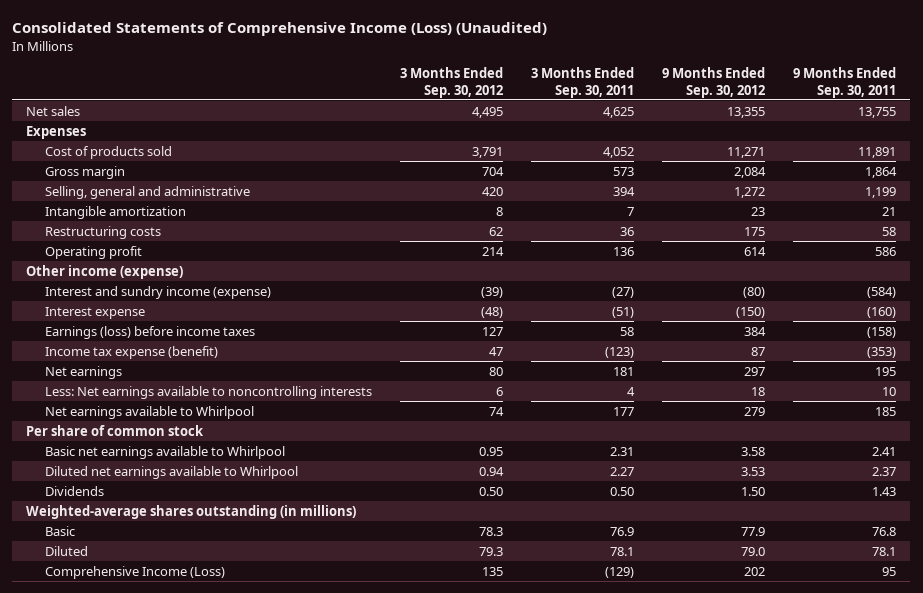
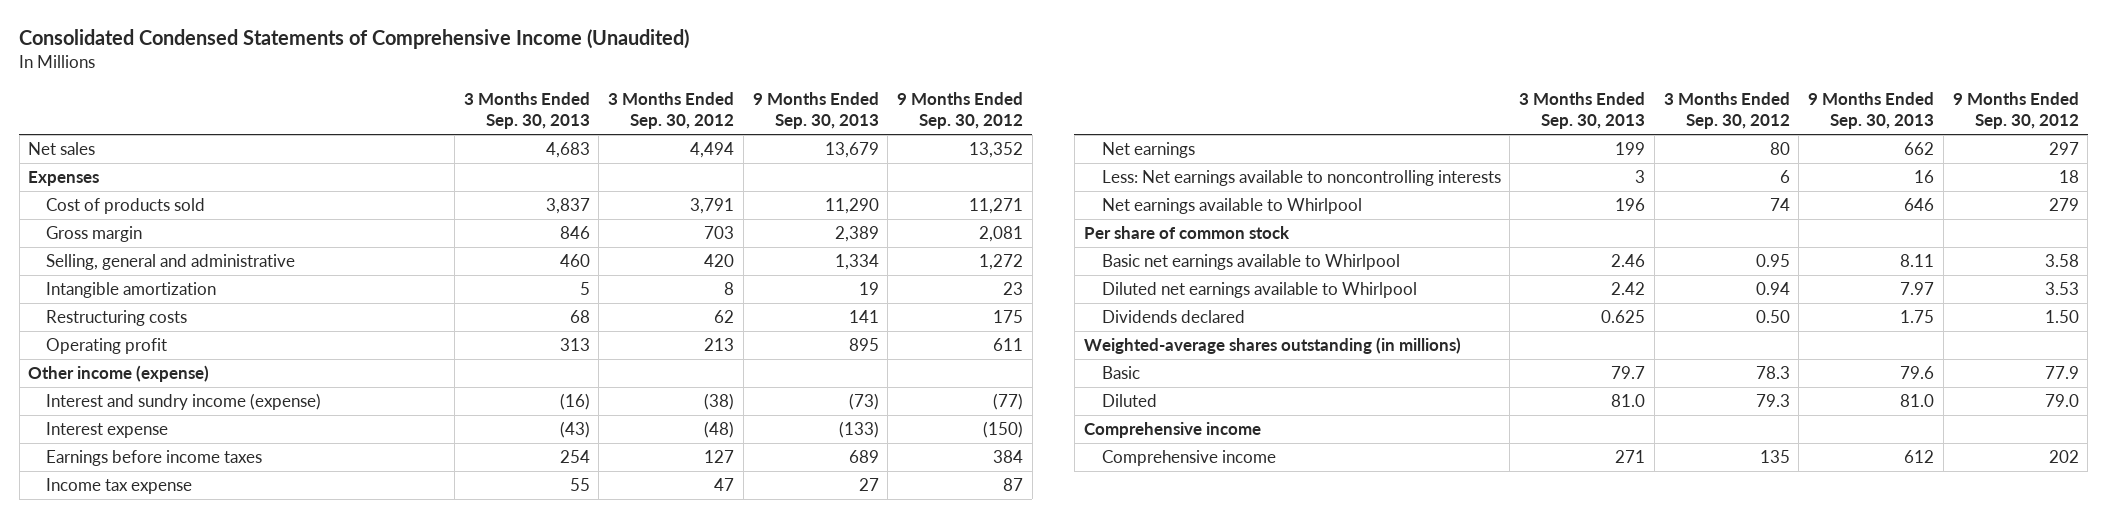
- Consolidated Statements of Comprehensive Income (Loss) (Unaudited)
+ Consolidated Condensed Statements of Comprehensive Income (Unaudited)
- | 3 Months Ended Sep. 30, 2012 | 3 Months Ended Sep. 30, 2011 | 9 Months Ended Sep. 30, 2012 | 9 Months Ended Sep. 30, 2011
+ | 3 Months Ended Sep. 30, 2013 | 3 Months Ended Sep. 30, 2012 | 9 Months Ended Sep. 30, 2013 | 9 Months Ended Sep. 30, 2012
- Net sales | 4,495 | 4,625 | 13,355 | 13,755
+ Net sales | 4,683 | 4,494 | 13,679 | 13,352
- Gross margin | 704 | 573 | 2,084 | 1,864
+ Gross margin | 846 | 703 | 2,389 | 2,081
- Operating profit | 214 | 136 | 614 | 586
+ Operating profit | 313 | 213 | 895 | 611
- Interest and sundry income (expense) | (39) | (27) | (80) | (584)
+ Interest and sundry income (expense) | (16) | (38) | (73) | (77)
- Earnings (loss) before income taxes | 127 | 58 | 384 | (158)
- Income tax expense (benefit) | 47 | (123) | 87 | (353)
+ Earnings before income taxes | 254 | 127 | 689 | 384
+ Income tax expense | 55 | 47 | 27 | 87
- Dividends | 0.50 | 0.50 | 1.50 | 1.43
+ Dividends declared | 0.625 | 0.50 | 1.75 | 1.50
- Comprehensive Income (Loss) | 135 | (129) | 202 | 95
+ Comprehensive income
+ Comprehensive income | 271 | 135 | 612 | 202

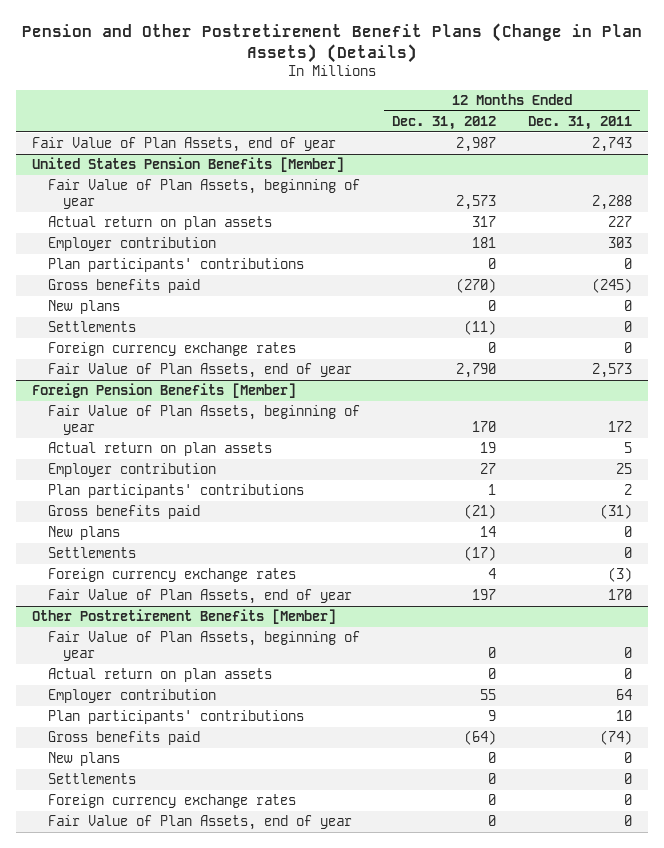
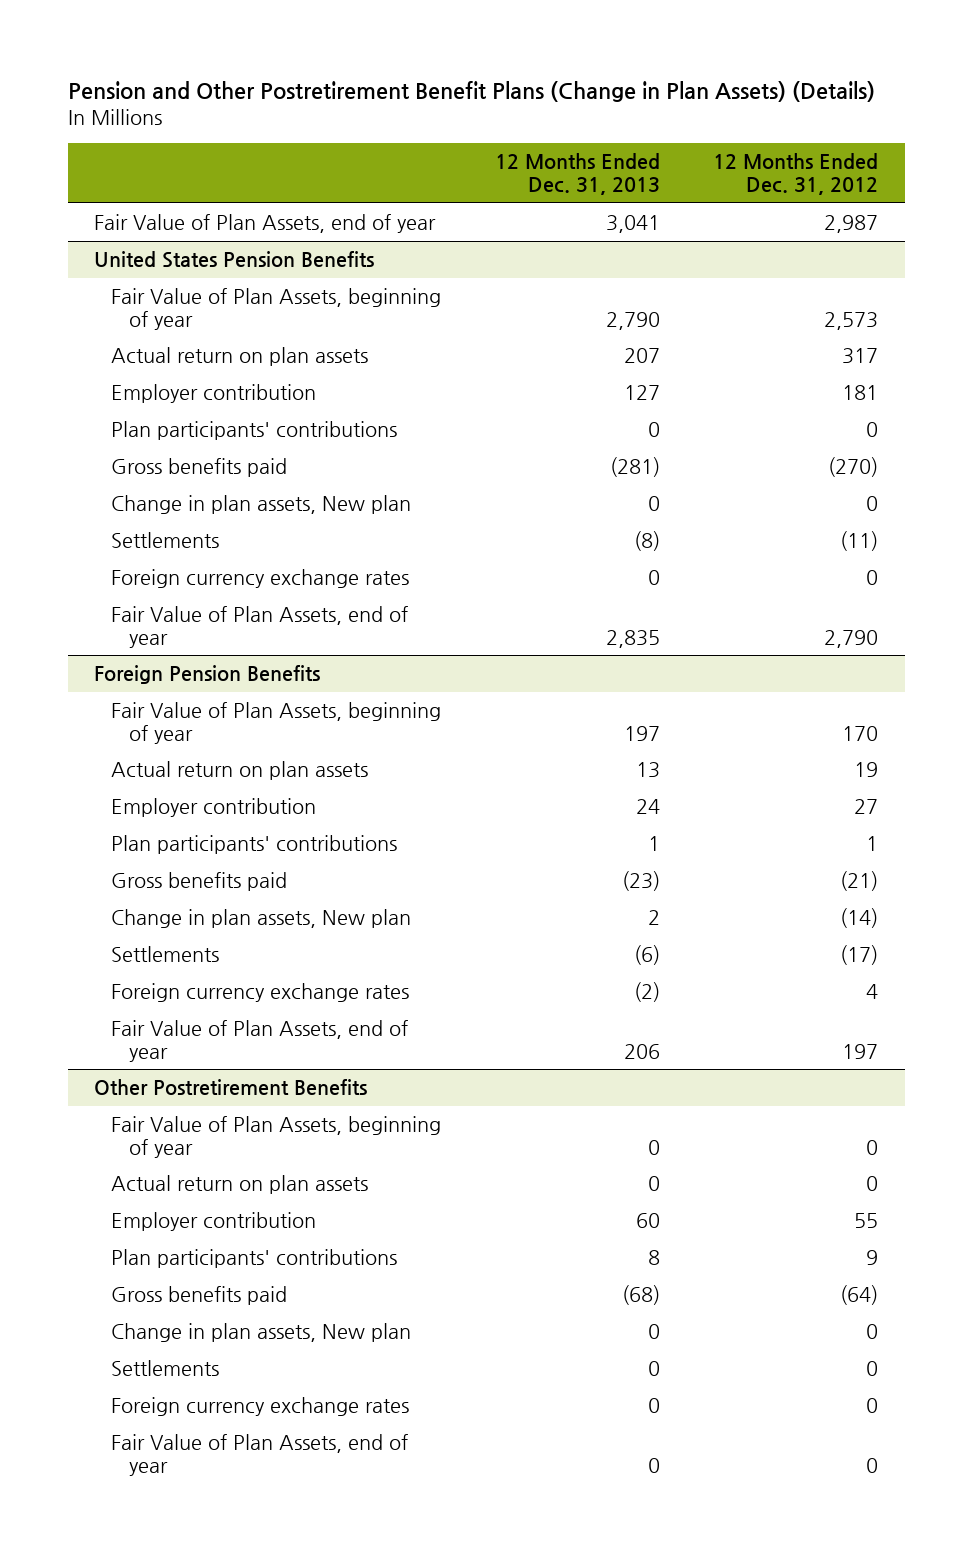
- | 12 Months Ended Dec. 31, 2012 | 12 Months Ended Dec. 31, 2011
+ | 12 Months Ended Dec. 31, 2013 | 12 Months Ended Dec. 31, 2012
- United States Pension Benefits [Member]
+ United States Pension Benefits
- New plans | 0 | 0
+ Change in plan assets, New plan | 0 | 0
- Foreign Pension Benefits [Member]
+ Foreign Pension Benefits
- New plans | 14 | 0
+ Change in plan assets, New plan | 2 | (14)
- Other Postretirement Benefits [Member]
+ Other Postretirement Benefits
- New plans | 0 | 0
+ Change in plan assets, New plan | 0 | 0

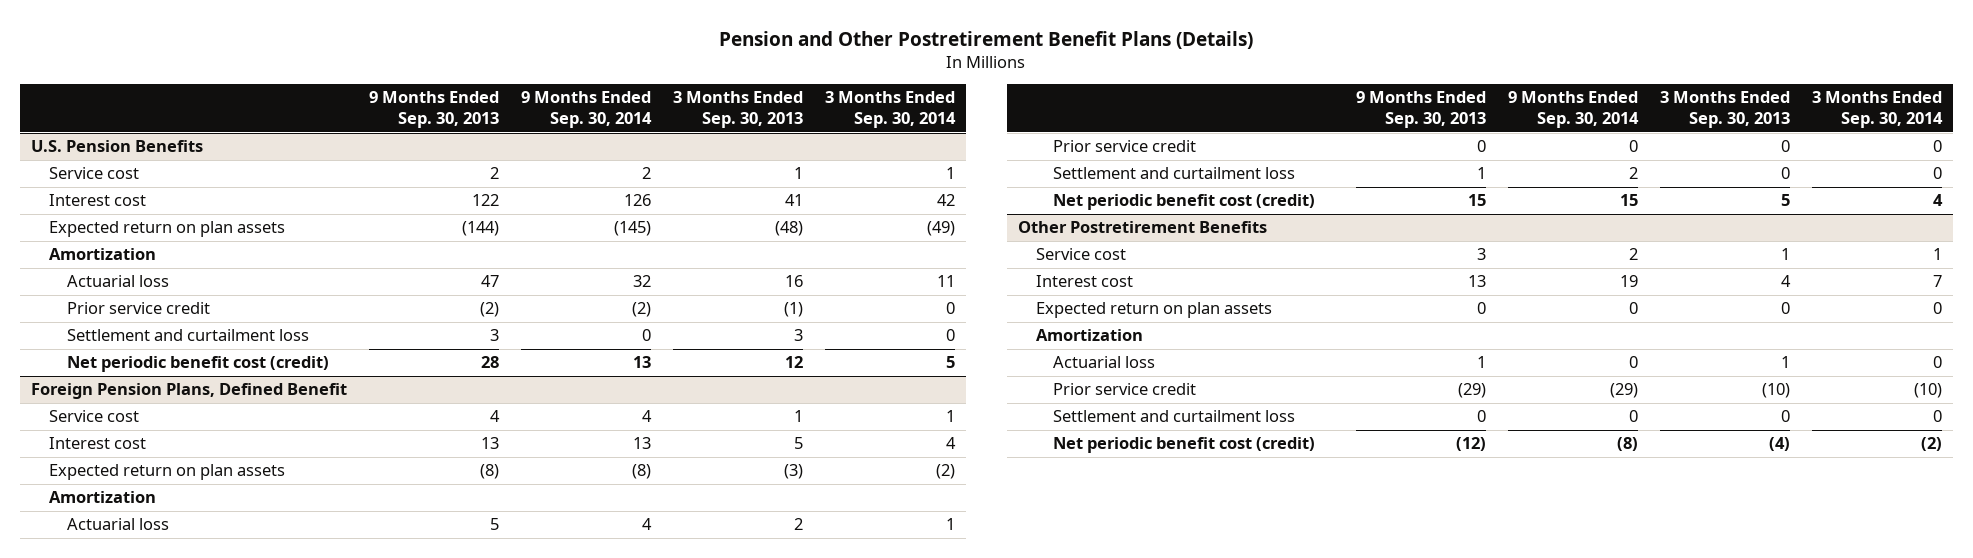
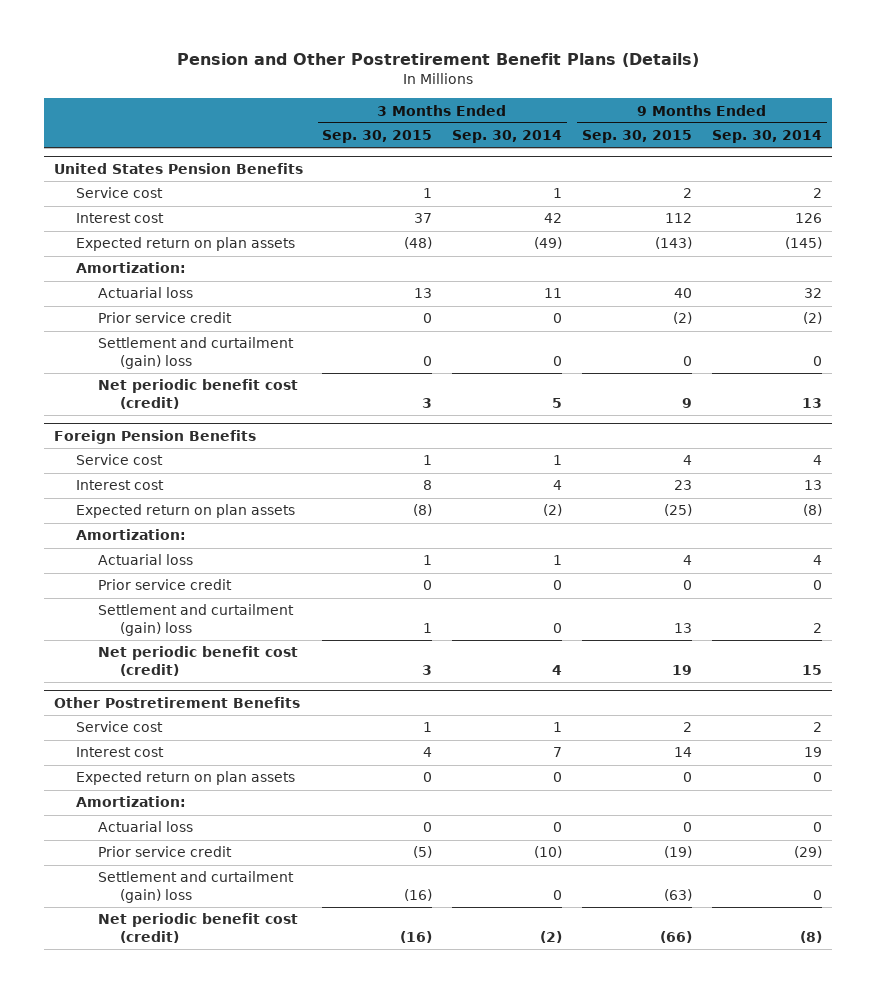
- | 9 Months Ended Sep. 30, 2013 | 9 Months Ended Sep. 30, 2014 | 3 Months Ended Sep. 30, 2013 | 3 Months Ended Sep. 30, 2014
+ | 3 Months Ended Sep. 30, 2015 | 3 Months Ended Sep. 30, 2014 | 9 Months Ended Sep. 30, 2015 | 9 Months Ended Sep. 30, 2014
- U.S. Pension Benefits
+ United States Pension Benefits
- Amortization
+ Amortization:
- Settlement and curtailment loss | 3 | 0 | 3 | 0
+ Settlement and curtailment (gain) loss | 0 | 0 | 0 | 0
- Foreign Pension Plans, Defined Benefit
+ Foreign Pension Benefits
- Amortization
+ Amortization:
- Settlement and curtailment loss | 1 | 2 | 0 | 0
+ Settlement and curtailment (gain) loss | 1 | 0 | 13 | 2
@ Other Postretirement Benefits
- Amortization
+ Amortization:
- Settlement and curtailment loss | 0 | 0 | 0 | 0
+ Settlement and curtailment (gain) loss | (16) | 0 | (63) | 0

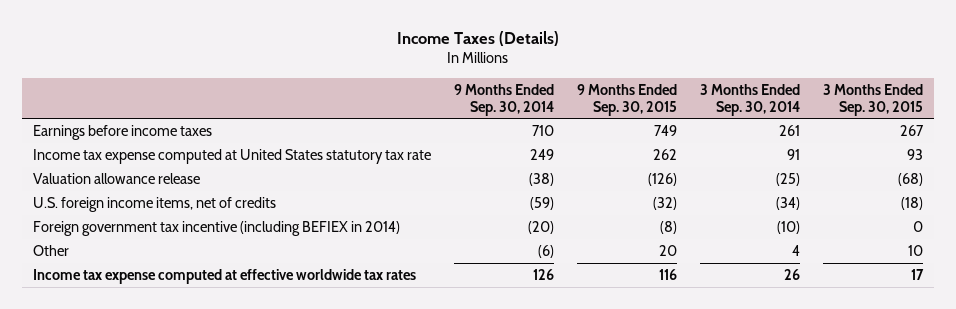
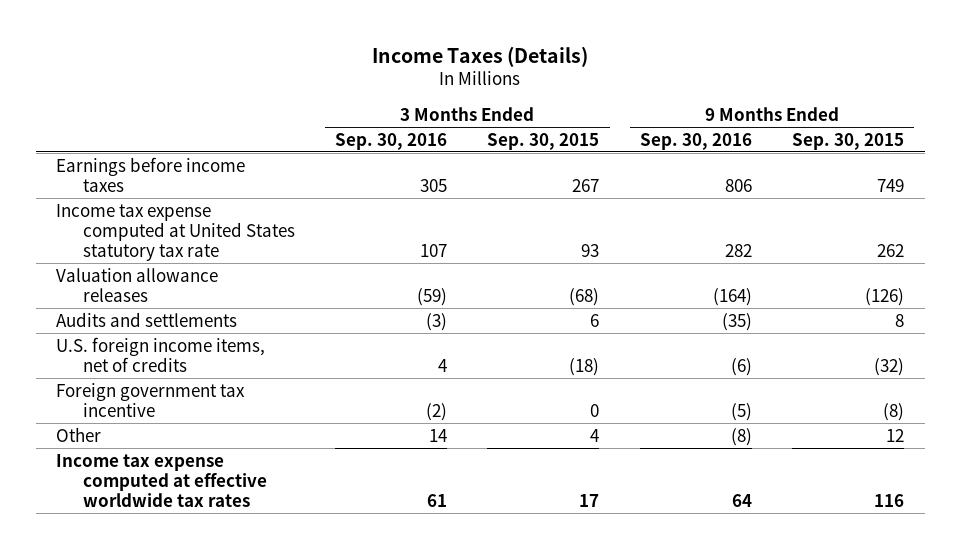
- | 9 Months Ended Sep. 30, 2014 | 9 Months Ended Sep. 30, 2015 | 3 Months Ended Sep. 30, 2014 | 3 Months Ended Sep. 30, 2015
+ | 3 Months Ended Sep. 30, 2016 | 3 Months Ended Sep. 30, 2015 | 9 Months Ended Sep. 30, 2016 | 9 Months Ended Sep. 30, 2015
- Valuation allowance release | (38) | (126) | (25) | (68)
+ Valuation allowance releases | (59) | (68) | (164) | (126)
+ Audits and settlements | (3) | 6 | (35) | 8
- Foreign government tax incentive (including BEFIEX in 2014) | (20) | (8) | (10) | 0
- Other | (6) | 20 | 4 | 10
+ Foreign government tax incentive | (2) | 0 | (5) | (8)
+ Other | 14 | 4 | (8) | 12

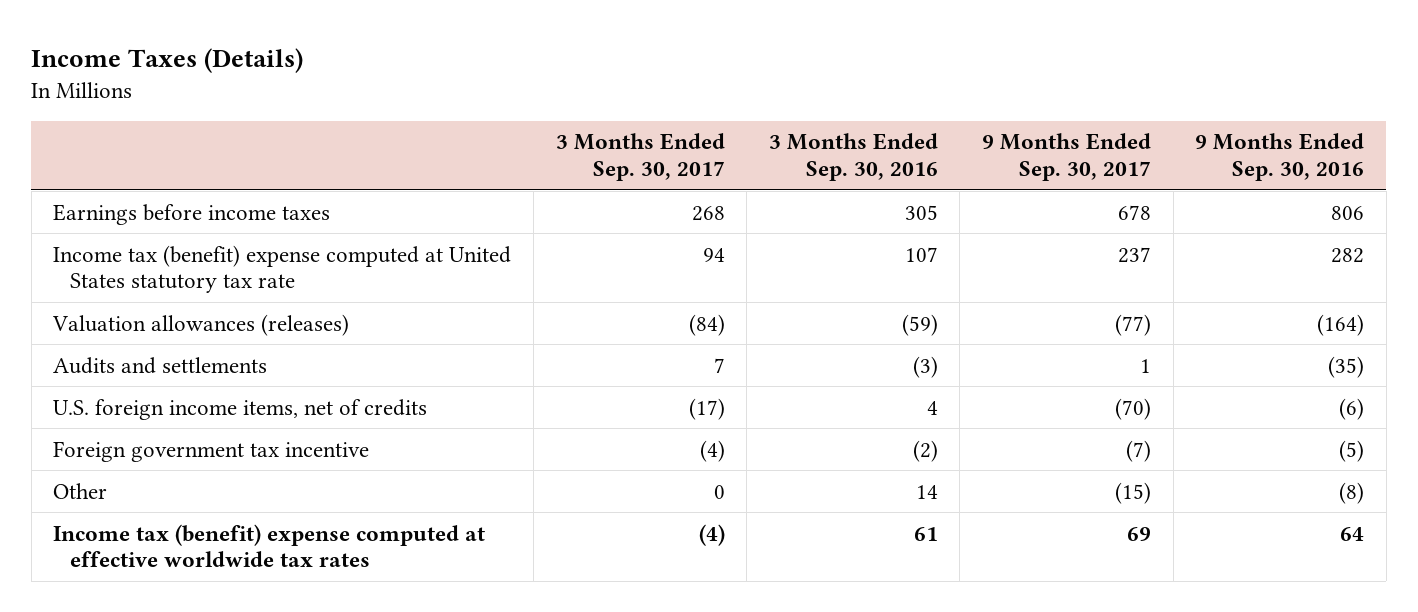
- | 3 Months Ended Sep. 30, 2016 | 3 Months Ended Sep. 30, 2015 | 9 Months Ended Sep. 30, 2016 | 9 Months Ended Sep. 30, 2015
+ | 3 Months Ended Sep. 30, 2017 | 3 Months Ended Sep. 30, 2016 | 9 Months Ended Sep. 30, 2017 | 9 Months Ended Sep. 30, 2016
- Income tax expense computed at United States statutory tax rate | 107 | 93 | 282 | 262
- Valuation allowance releases | (59) | (68) | (164) | (126)
+ Income tax (benefit) expense computed at United States statutory tax rate | 94 | 107 | 237 | 282
+ Valuation allowances (releases) | (84) | (59) | (77) | (164)
- Income tax expense computed at effective worldwide tax rates | 61 | 17 | 64 | 116
+ Income tax (benefit) expense computed at effective worldwide tax rates | (4) | 61 | 69 | 64

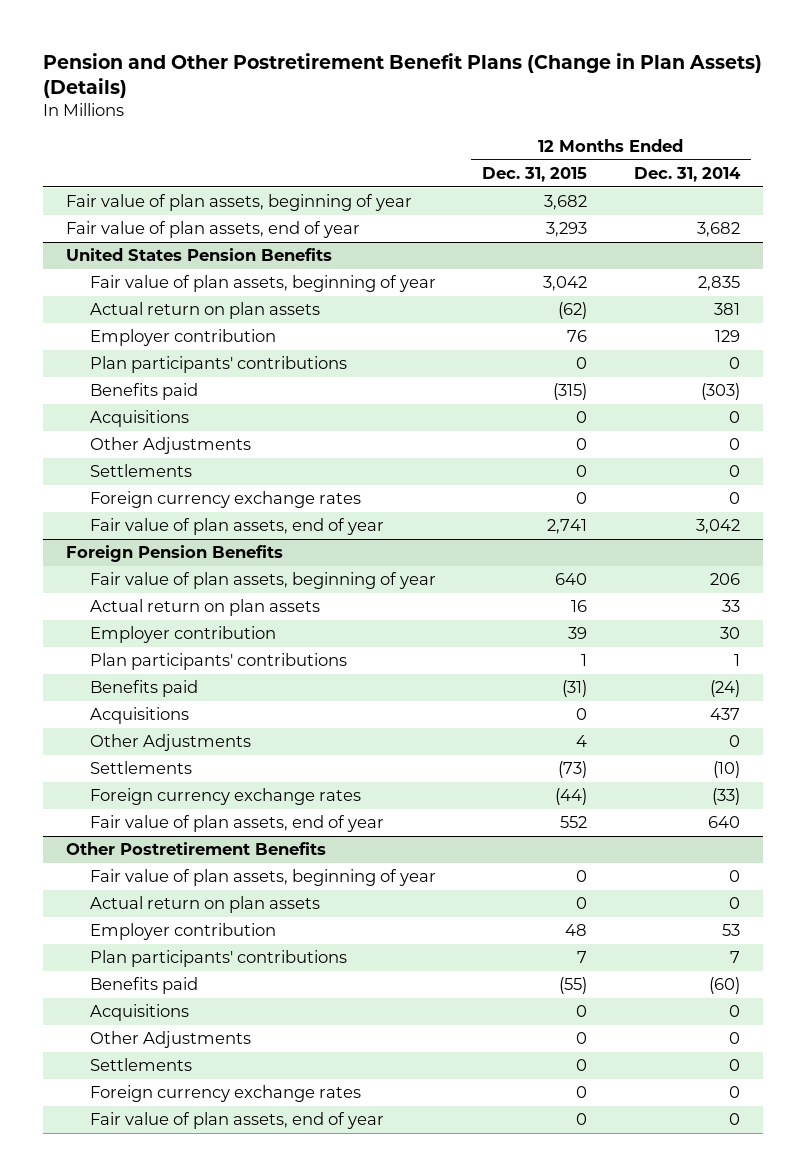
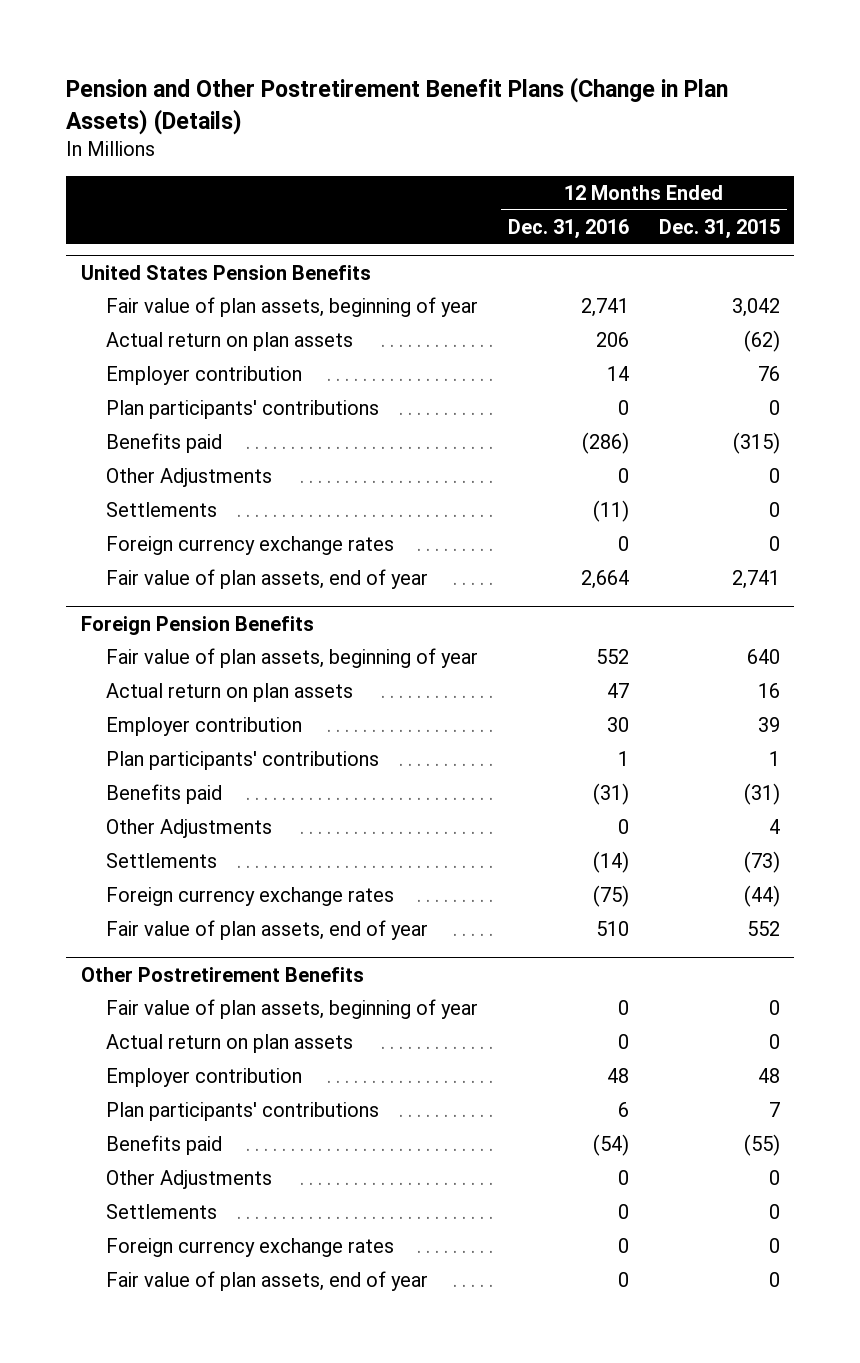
- | 12 Months Ended Dec. 31, 2015 | 12 Months Ended Dec. 31, 2014
+ | 12 Months Ended Dec. 31, 2016 | 12 Months Ended Dec. 31, 2015
- Fair value of plan assets, beginning of year | 3,682 |
- Fair value of plan assets, end of year | 3,293 | 3,682
@ United States Pension Benefits
- Acquisitions | 0 | 0
@ Foreign Pension Benefits
- Acquisitions | 0 | 437
@ Other Postretirement Benefits
- Acquisitions | 0 | 0

